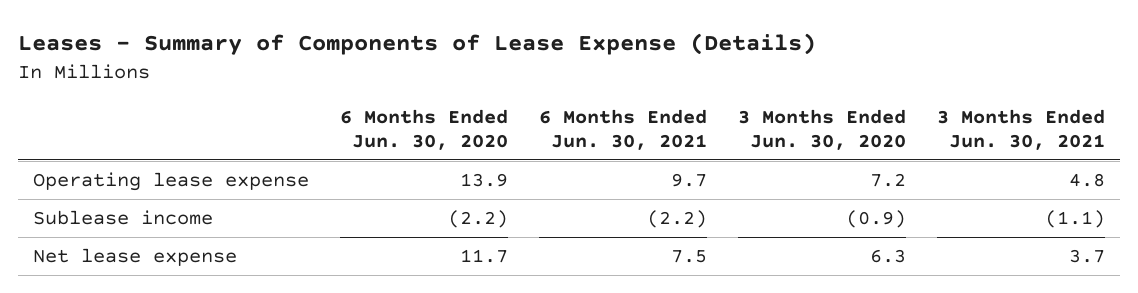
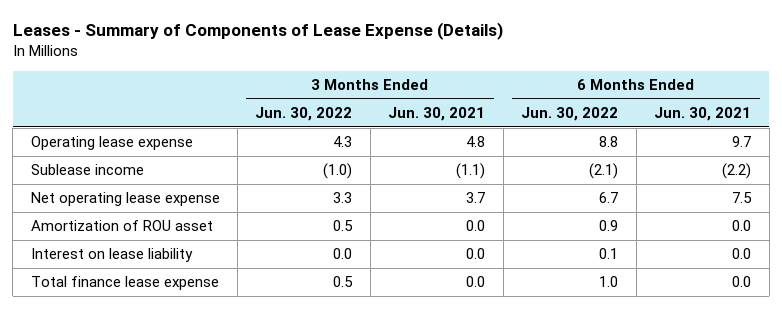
- | 6 Months Ended Jun. 30, 2020 | 6 Months Ended Jun. 30, 2021 | 3 Months Ended Jun. 30, 2020 | 3 Months Ended Jun. 30, 2021
+ | 3 Months Ended Jun. 30, 2022 | 3 Months Ended Jun. 30, 2021 | 6 Months Ended Jun. 30, 2022 | 6 Months Ended Jun. 30, 2021
- Net lease expense | 11.7 | 7.5 | 6.3 | 3.7
+ Net operating lease expense | 3.3 | 3.7 | 6.7 | 7.5
+ Amortization of ROU asset | 0.5 | 0.0 | 0.9 | 0.0
+ Interest on lease liability | 0.0 | 0.0 | 0.1 | 0.0
+ Total finance lease expense | 0.5 | 0.0 | 1.0 | 0.0

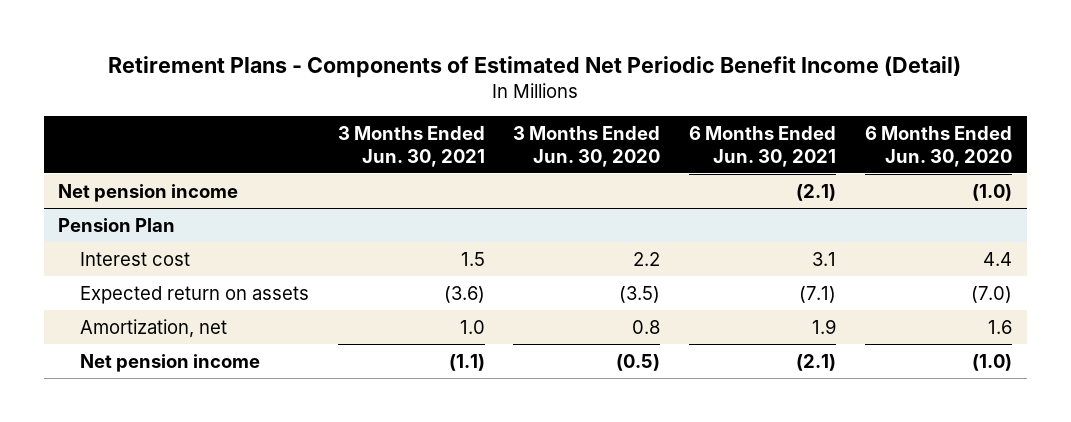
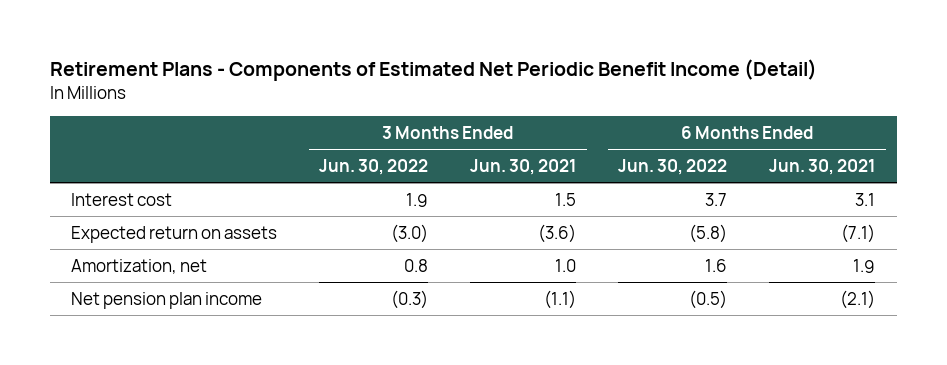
- | 3 Months Ended Jun. 30, 2021 | 3 Months Ended Jun. 30, 2020 | 6 Months Ended Jun. 30, 2021 | 6 Months Ended Jun. 30, 2020
+ | 3 Months Ended Jun. 30, 2022 | 3 Months Ended Jun. 30, 2021 | 6 Months Ended Jun. 30, 2022 | 6 Months Ended Jun. 30, 2021
- Net pension income | | | (2.1) | (1.0)
- Pension Plan
- Net pension income | (1.1) | (0.5) | (2.1) | (1.0)
+ Net pension plan income | (0.3) | (1.1) | (0.5) | (2.1)

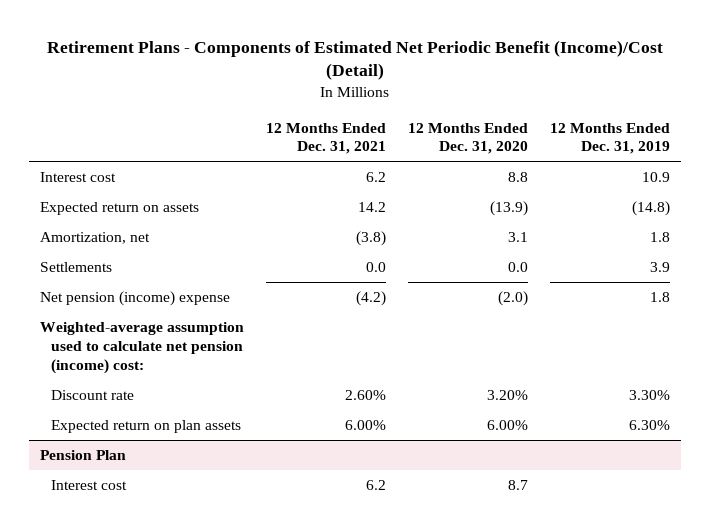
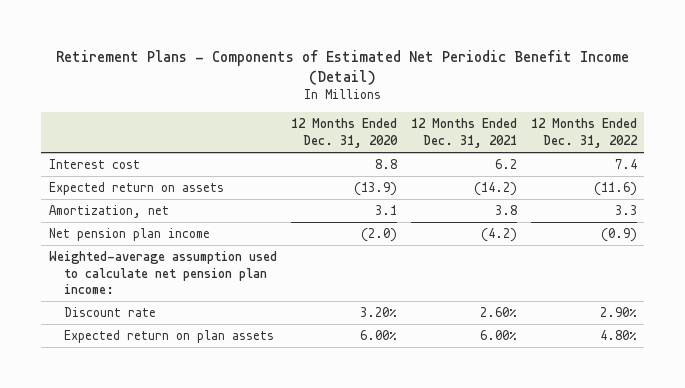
- Retirement Plans - Components of Estimated Net Periodic Benefit (Income)/Cost (Detail)
+ Retirement Plans - Components of Estimated Net Periodic Benefit Income (Detail)
- | 12 Months Ended Dec. 31, 2021 | 12 Months Ended Dec. 31, 2020 | 12 Months Ended Dec. 31, 2019
+ | 12 Months Ended Dec. 31, 2020 | 12 Months Ended Dec. 31, 2021 | 12 Months Ended Dec. 31, 2022
- Expected return on assets | 14.2 | (13.9) | (14.8)
- Amortization, net | (3.8) | 3.1 | 1.8
- Settlements | 0.0 | 0.0 | 3.9
- Net pension (income) expense | (4.2) | (2.0) | 1.8
- Weighted-average assumption used to calculate net pension (income) cost:
+ Expected return on assets | (13.9) | (14.2) | (11.6)
+ Amortization, net | 3.1 | 3.8 | 3.3
+ Net pension plan income | (2.0) | (4.2) | (0.9)
+ Weighted-average assumption used to calculate net pension plan income:
- Pension Plan
- Interest cost | 6.2 | 8.7 |

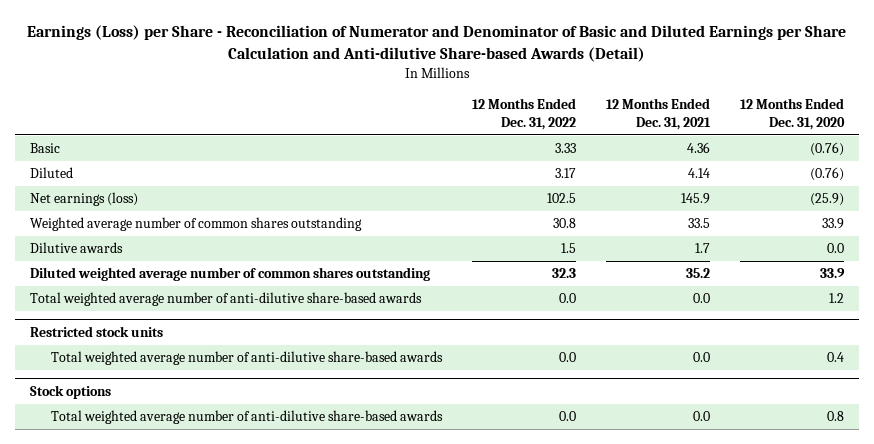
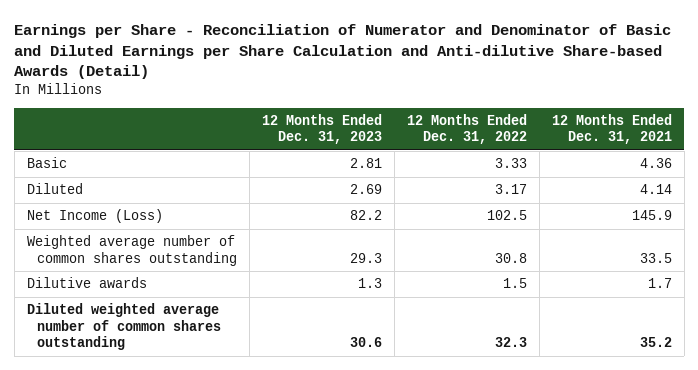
- Earnings (Loss) per Share - Reconciliation of Numerator and Denominator of Basic and Diluted Earnings per Share Calculation and Anti-dilutive Share-based Awards (Detail)
+ Earnings per Share - Reconciliation of Numerator and Denominator of Basic and Diluted Earnings per Share Calculation and Anti-dilutive Share-based Awards (Detail)
- | 12 Months Ended Dec. 31, 2022 | 12 Months Ended Dec. 31, 2021 | 12 Months Ended Dec. 31, 2020
+ | 12 Months Ended Dec. 31, 2023 | 12 Months Ended Dec. 31, 2022 | 12 Months Ended Dec. 31, 2021
- Net earnings (loss) | 102.5 | 145.9 | (25.9)
+ Net Income (Loss) | 82.2 | 102.5 | 145.9
- Total weighted average number of anti-dilutive share-based awards | 0.0 | 0.0 | 1.2
- Restricted stock units
- Total weighted average number of anti-dilutive share-based awards | 0.0 | 0.0 | 0.4
- Stock options
- Total weighted average number of anti-dilutive share-based awards | 0.0 | 0.0 | 0.8

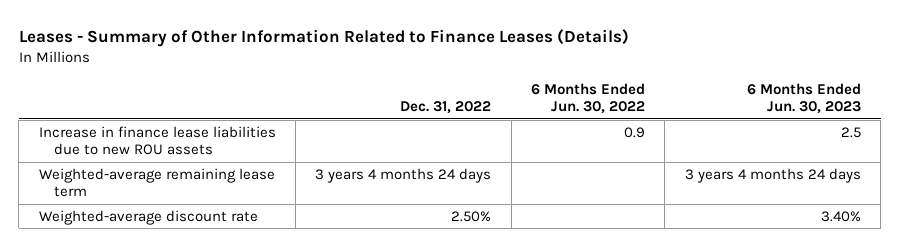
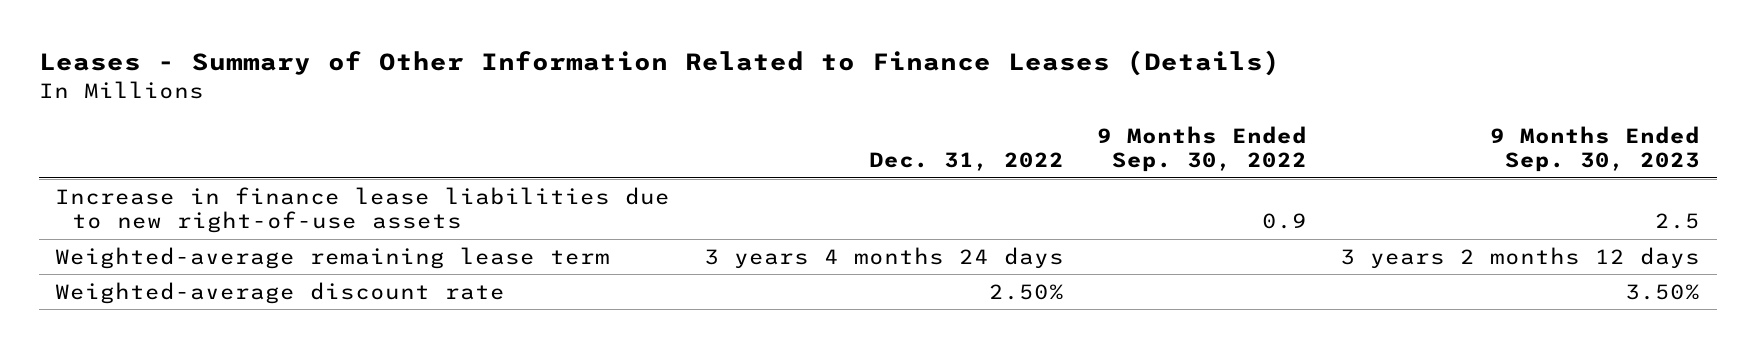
- | Dec. 31, 2022 | 6 Months Ended Jun. 30, 2022 | 6 Months Ended Jun. 30, 2023
+ | Dec. 31, 2022 | 9 Months Ended Sep. 30, 2022 | 9 Months Ended Sep. 30, 2023
- Increase in finance lease liabilities due to new ROU assets | | 0.9 | 2.5
+ Increase in finance lease liabilities due to new right-of-use assets | | 0.9 | 2.5

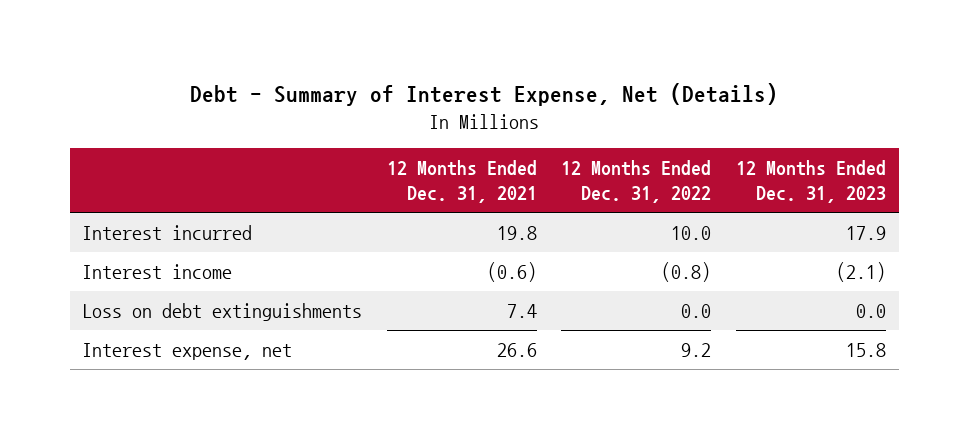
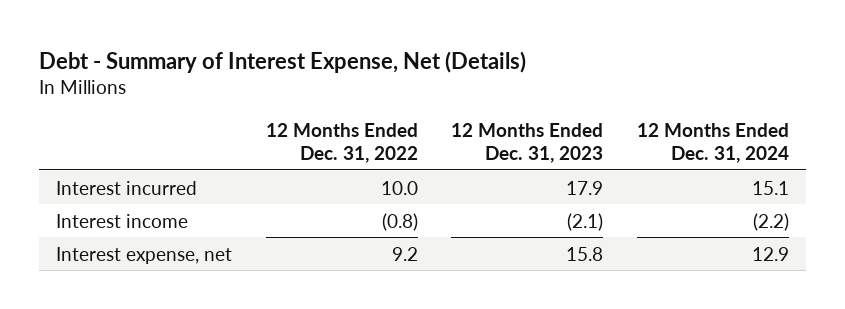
- | 12 Months Ended Dec. 31, 2021 | 12 Months Ended Dec. 31, 2022 | 12 Months Ended Dec. 31, 2023
+ | 12 Months Ended Dec. 31, 2022 | 12 Months Ended Dec. 31, 2023 | 12 Months Ended Dec. 31, 2024
- Loss on debt extinguishments | 7.4 | 0.0 | 0.0

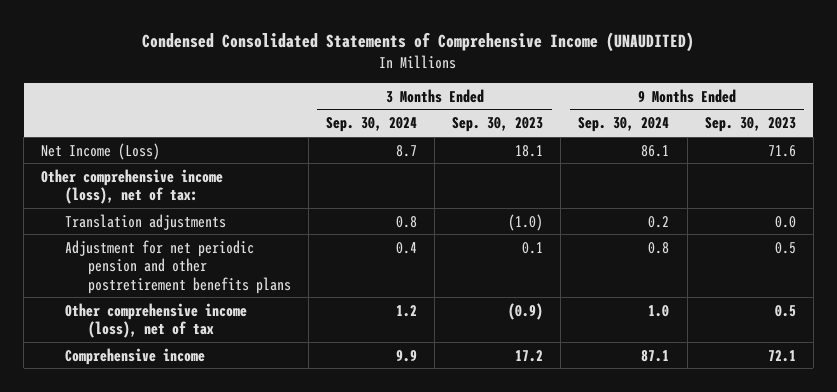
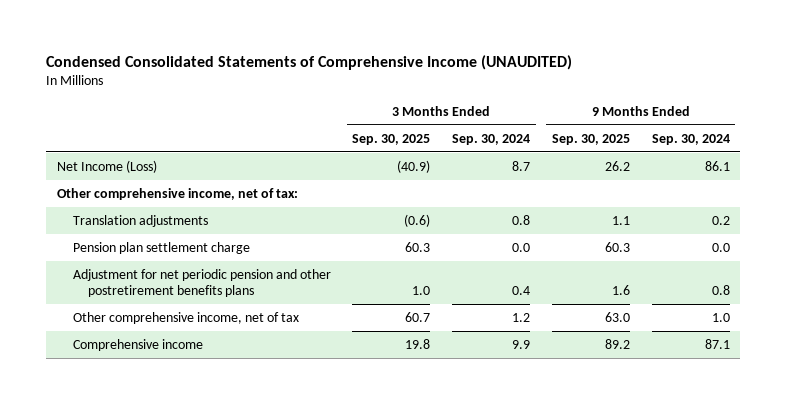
- | 3 Months Ended Sep. 30, 2024 | 3 Months Ended Sep. 30, 2023 | 9 Months Ended Sep. 30, 2024 | 9 Months Ended Sep. 30, 2023
+ | 3 Months Ended Sep. 30, 2025 | 3 Months Ended Sep. 30, 2024 | 9 Months Ended Sep. 30, 2025 | 9 Months Ended Sep. 30, 2024
- Other comprehensive income (loss), net of tax:
+ Other comprehensive income, net of tax:
+ Pension plan settlement charge | 60.3 | 0.0 | 60.3 | 0.0
- Other comprehensive income (loss), net of tax | 1.2 | (0.9) | 1.0 | 0.5
+ Other comprehensive income, net of tax | 60.7 | 1.2 | 63.0 | 1.0

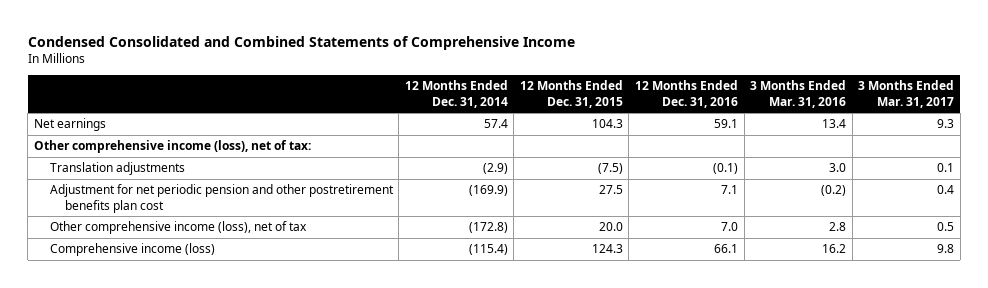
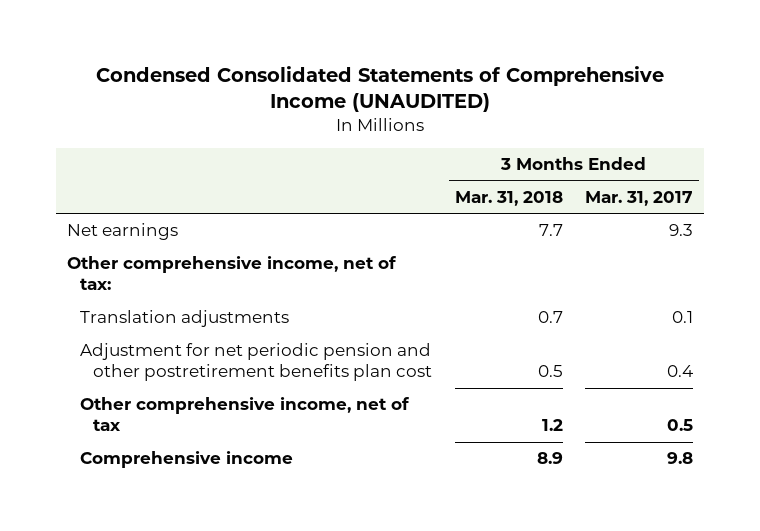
- Condensed Consolidated and Combined Statements of Comprehensive Income
+ Condensed Consolidated Statements of Comprehensive Income (UNAUDITED)
- | 12 Months Ended Dec. 31, 2014 | 12 Months Ended Dec. 31, 2015 | 12 Months Ended Dec. 31, 2016 | 3 Months Ended Mar. 31, 2016 | 3 Months Ended Mar. 31, 2017
+ | 3 Months Ended Mar. 31, 2018 | 3 Months Ended Mar. 31, 2017
- Other comprehensive income (loss), net of tax:
+ Other comprehensive income, net of tax:
- Other comprehensive income (loss), net of tax | (172.8) | 20.0 | 7.0 | 2.8 | 0.5
- Comprehensive income (loss) | (115.4) | 124.3 | 66.1 | 16.2 | 9.8
+ Other comprehensive income, net of tax | 1.2 | 0.5
+ Comprehensive income | 8.9 | 9.8

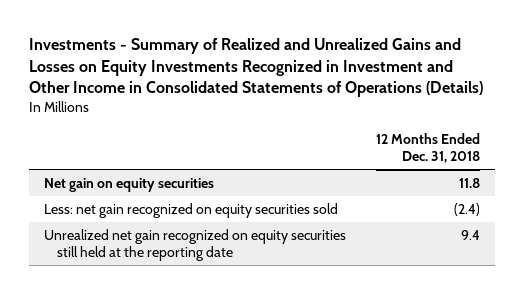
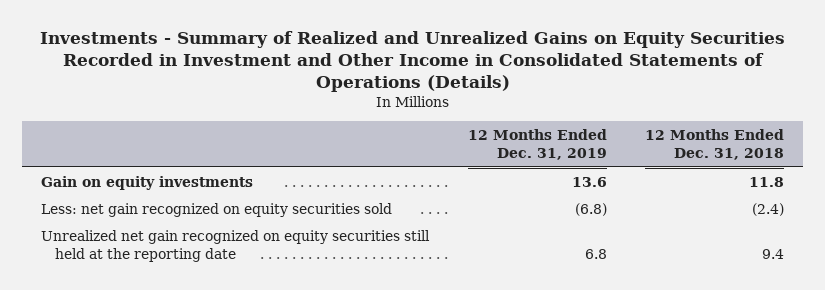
- Investments - Summary of Realized and Unrealized Gains and Losses on Equity Investments Recognized in Investment and Other Income in Consolidated Statements of Operations (Details)
+ Investments - Summary of Realized and Unrealized Gains on Equity Securities Recorded in Investment and Other Income in Consolidated Statements of Operations (Details)
- | 12 Months Ended Dec. 31, 2018
+ | 12 Months Ended Dec. 31, 2019 | 12 Months Ended Dec. 31, 2018
- Net gain on equity securities | 11.8
+ Gain on equity investments | 13.6 | 11.8

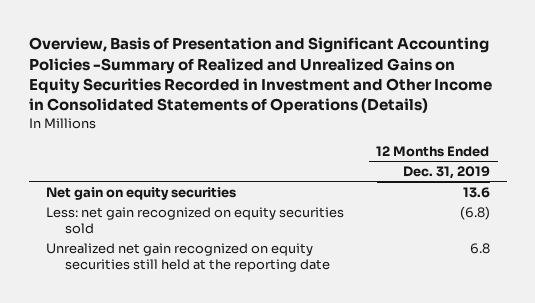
- Investments - Summary of Realized and Unrealized Gains on Equity Securities Recorded in Investment and Other Income in Consolidated Statements of Operations (Details)
+ Overview, Basis of Presentation and Significant Accounting Policies -Summary of Realized and Unrealized Gains on Equity Securities Recorded in Investment and Other Income in Consolidated Statements of Operations (Details)
- | 12 Months Ended Dec. 31, 2019 | 12 Months Ended Dec. 31, 2018
+ | 12 Months Ended Dec. 31, 2019
- Gain on equity investments | 13.6 | 11.8
+ Net gain on equity securities | 13.6

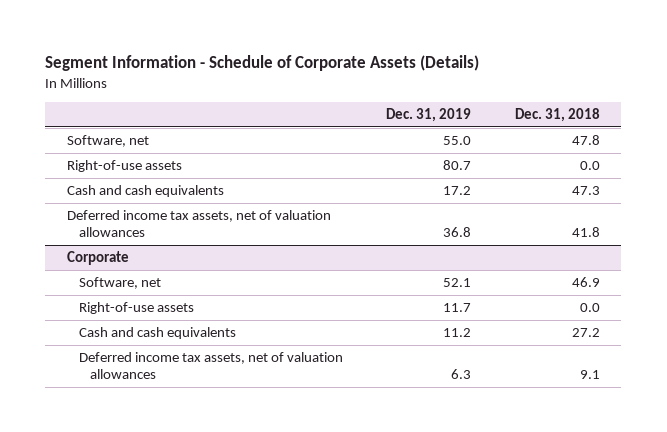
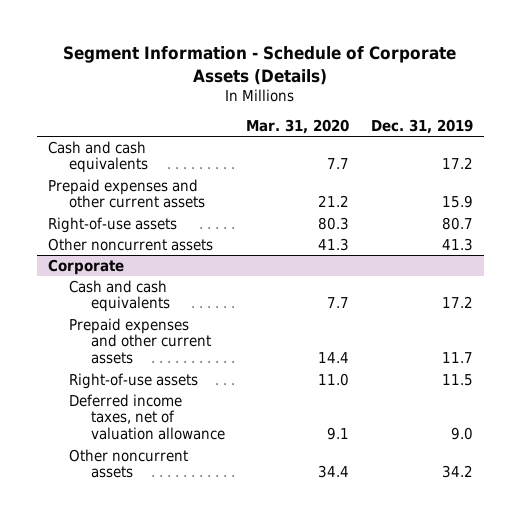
- | Dec. 31, 2019 | Dec. 31, 2018
+ | Mar. 31, 2020 | Dec. 31, 2019
- Software, net | 55.0 | 47.8
- Deferred income tax assets, net of valuation allowances | 36.8 | 41.8
+ Prepaid expenses and other current assets | 21.2 | 15.9
moved down: Right-of-use assets | 80.3 | 80.7
+ Other noncurrent assets | 41.3 | 41.3
@ Corporate
- Software, net | 52.1 | 46.9
- Right-of-use assets | 11.7 | 0.0
- Cash and cash equivalents | 11.2 | 27.2
- Deferred income tax assets, net of valuation allowances | 6.3 | 9.1
+ Cash and cash equivalents | 7.7 | 17.2
+ Prepaid expenses and other current assets | 14.4 | 11.7
+ Right-of-use assets | 11.0 | 11.5
+ Deferred income taxes, net of valuation allowance | 9.1 | 9.0
+ Other noncurrent assets | 34.4 | 34.2

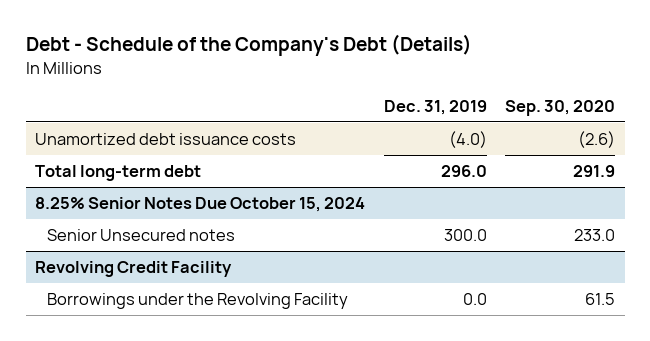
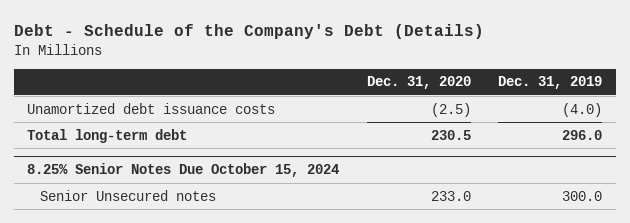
- | Dec. 31, 2019 | Sep. 30, 2020
+ | Dec. 31, 2020 | Dec. 31, 2019
- Revolving Credit Facility
- Borrowings under the Revolving Facility | 0.0 | 61.5

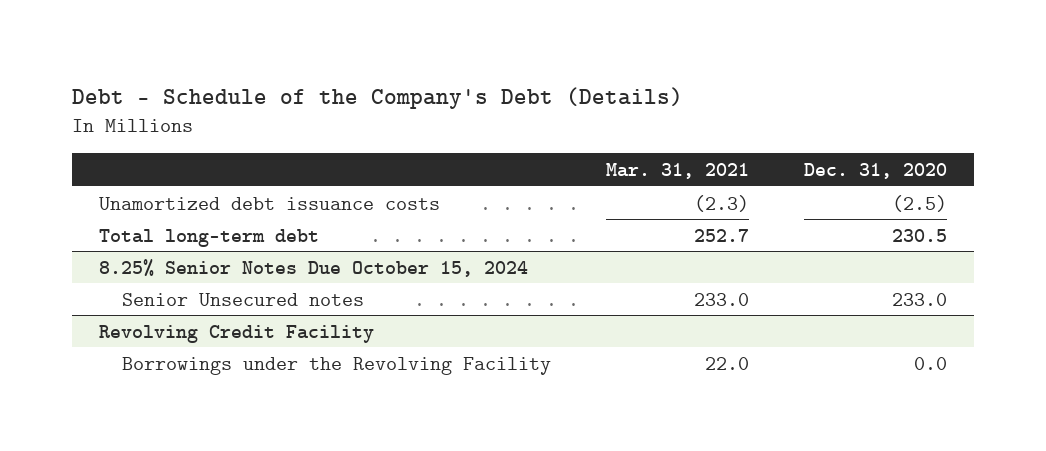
- | Dec. 31, 2020 | Dec. 31, 2019
+ | Mar. 31, 2021 | Dec. 31, 2020
+ Revolving Credit Facility
+ Borrowings under the Revolving Facility | 22.0 | 0.0

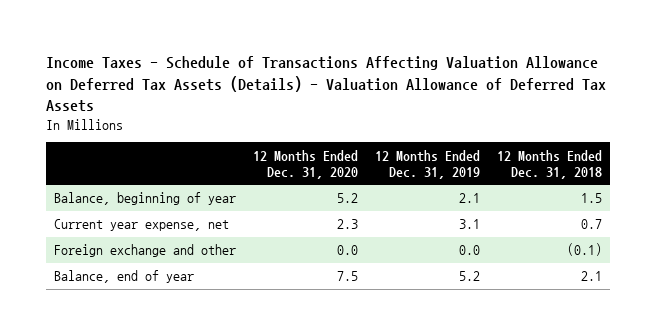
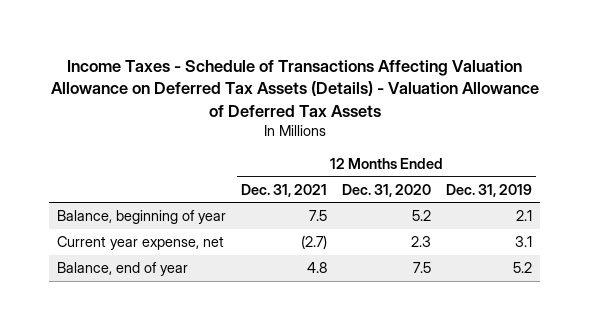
- | 12 Months Ended Dec. 31, 2020 | 12 Months Ended Dec. 31, 2019 | 12 Months Ended Dec. 31, 2018
+ | 12 Months Ended Dec. 31, 2021 | 12 Months Ended Dec. 31, 2020 | 12 Months Ended Dec. 31, 2019
- Foreign exchange and other | 0.0 | 0.0 | (0.1)

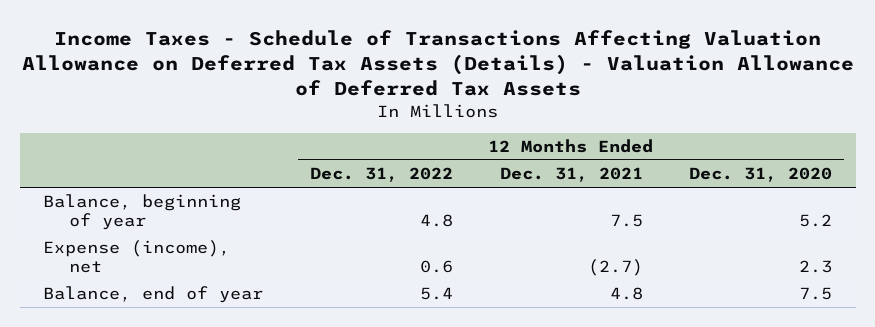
- | 12 Months Ended Dec. 31, 2021 | 12 Months Ended Dec. 31, 2020 | 12 Months Ended Dec. 31, 2019
+ | 12 Months Ended Dec. 31, 2022 | 12 Months Ended Dec. 31, 2021 | 12 Months Ended Dec. 31, 2020
- Current year expense, net | (2.7) | 2.3 | 3.1
+ Expense (income), net | 0.6 | (2.7) | 2.3

